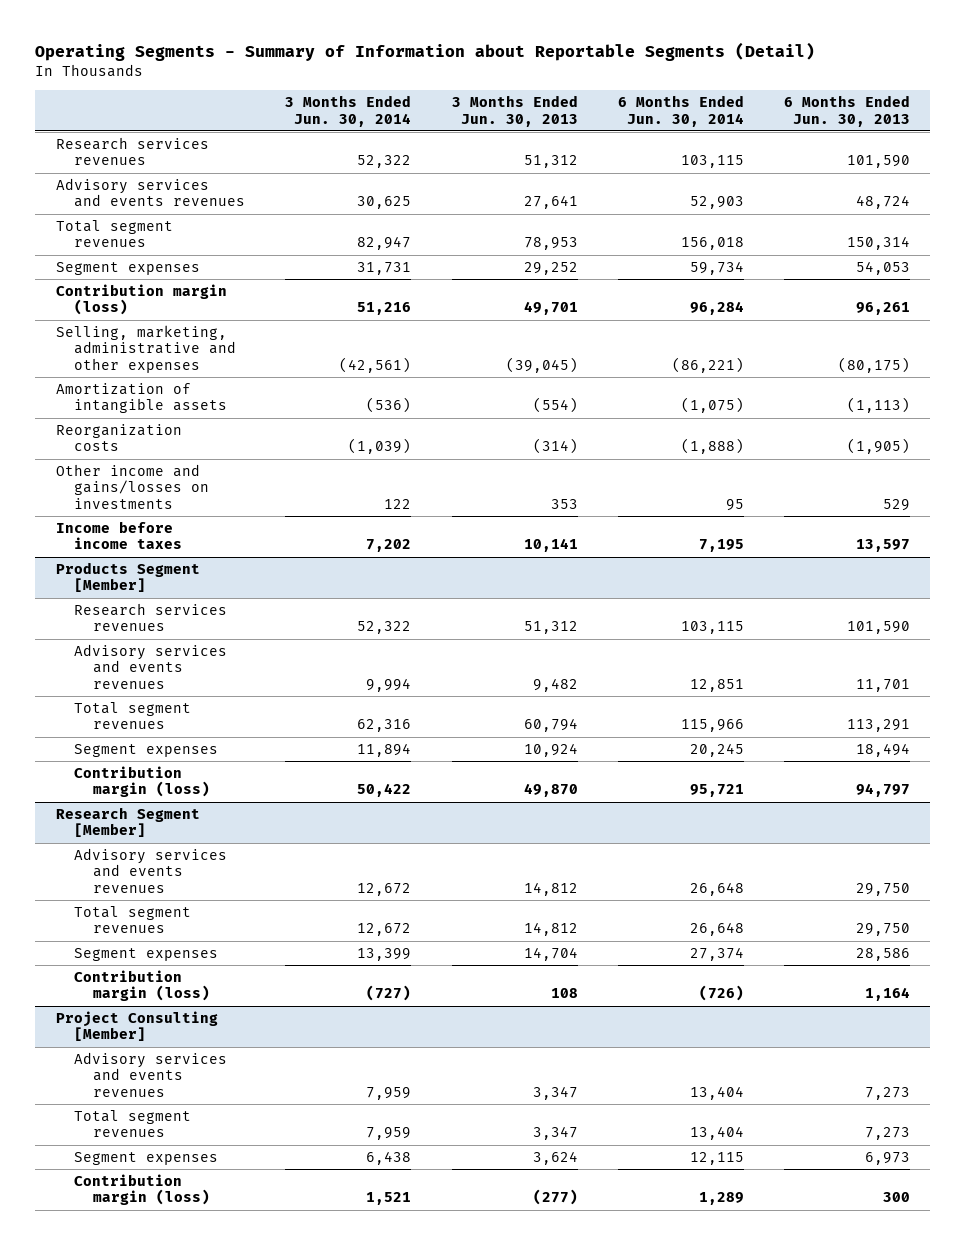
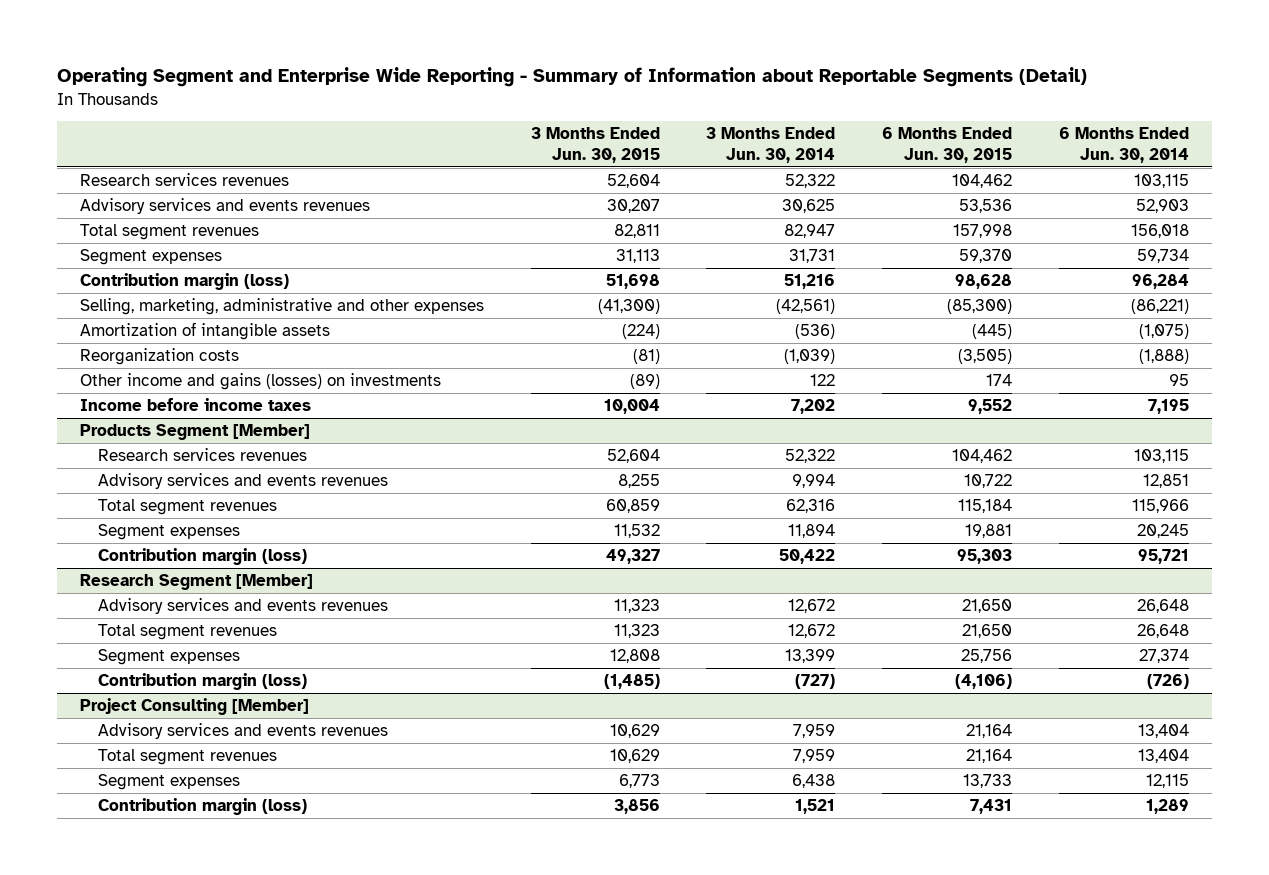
- Operating Segments - Summary of Information about Reportable Segments (Detail)
+ Operating Segment and Enterprise Wide Reporting - Summary of Information about Reportable Segments (Detail)
- | 3 Months Ended Jun. 30, 2014 | 3 Months Ended Jun. 30, 2013 | 6 Months Ended Jun. 30, 2014 | 6 Months Ended Jun. 30, 2013
+ | 3 Months Ended Jun. 30, 2015 | 3 Months Ended Jun. 30, 2014 | 6 Months Ended Jun. 30, 2015 | 6 Months Ended Jun. 30, 2014
- Other income and gains/losses on investments | 122 | 353 | 95 | 529
+ Other income and gains (losses) on investments | (89) | 122 | 174 | 95

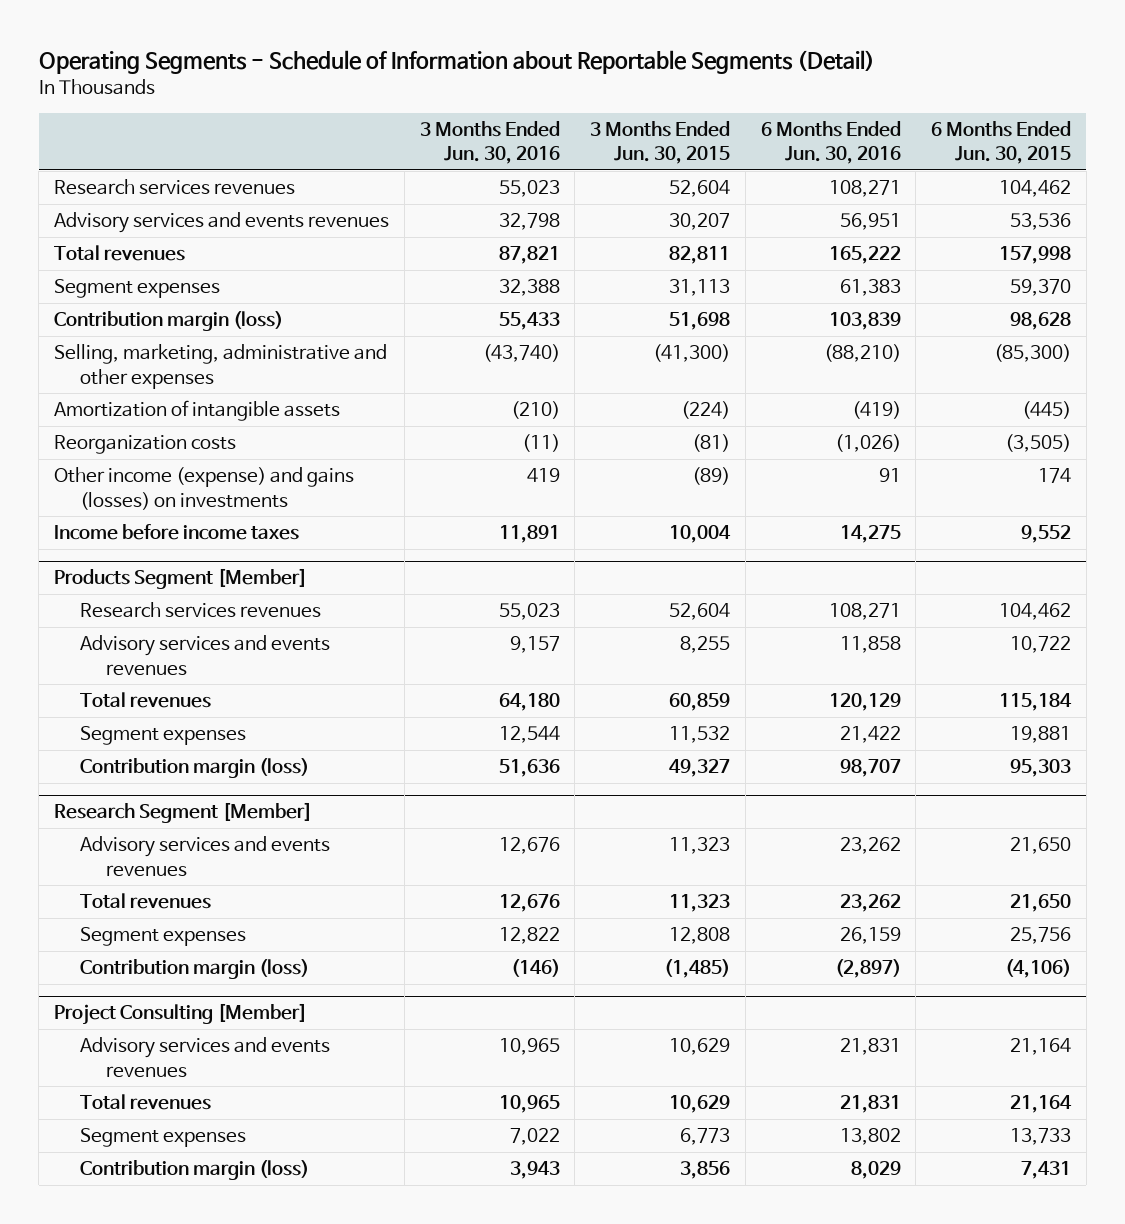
- Operating Segment and Enterprise Wide Reporting - Summary of Information about Reportable Segments (Detail)
+ Operating Segments - Schedule of Information about Reportable Segments (Detail)
- | 3 Months Ended Jun. 30, 2015 | 3 Months Ended Jun. 30, 2014 | 6 Months Ended Jun. 30, 2015 | 6 Months Ended Jun. 30, 2014
+ | 3 Months Ended Jun. 30, 2016 | 3 Months Ended Jun. 30, 2015 | 6 Months Ended Jun. 30, 2016 | 6 Months Ended Jun. 30, 2015
- Total segment revenues | 82,811 | 82,947 | 157,998 | 156,018
+ Total revenues | 87,821 | 82,811 | 165,222 | 157,998
- Other income and gains (losses) on investments | (89) | 122 | 174 | 95
+ Other income (expense) and gains (losses) on investments | 419 | (89) | 91 | 174
@ Products Segment [Member]
- Total segment revenues | 60,859 | 62,316 | 115,184 | 115,966
+ Total revenues | 64,180 | 60,859 | 120,129 | 115,184
@ Research Segment [Member]
- Total segment revenues | 11,323 | 12,672 | 21,650 | 26,648
+ Total revenues | 12,676 | 11,323 | 23,262 | 21,650
@ Project Consulting [Member]
- Total segment revenues | 10,629 | 7,959 | 21,164 | 13,404
+ Total revenues | 10,965 | 10,629 | 21,831 | 21,164

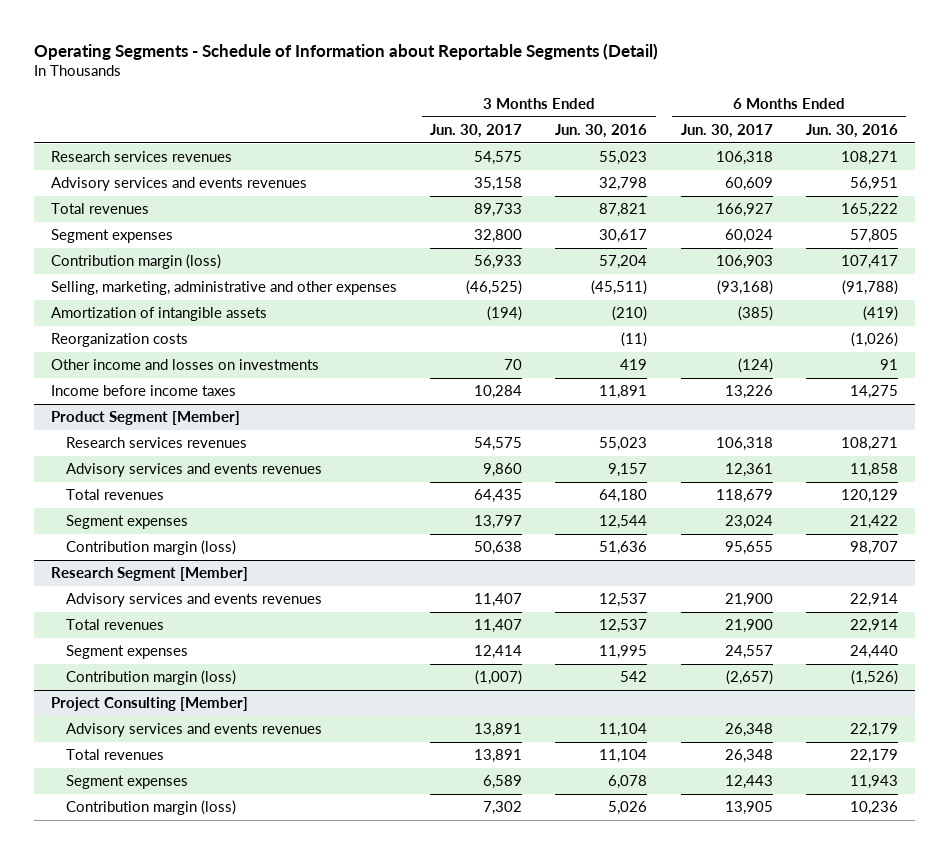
- | 3 Months Ended Jun. 30, 2016 | 3 Months Ended Jun. 30, 2015 | 6 Months Ended Jun. 30, 2016 | 6 Months Ended Jun. 30, 2015
+ | 3 Months Ended Jun. 30, 2017 | 3 Months Ended Jun. 30, 2016 | 6 Months Ended Jun. 30, 2017 | 6 Months Ended Jun. 30, 2016
- Segment expenses | 32,388 | 31,113 | 61,383 | 59,370
- Contribution margin (loss) | 55,433 | 51,698 | 103,839 | 98,628
- Selling, marketing, administrative and other expenses | (43,740) | (41,300) | (88,210) | (85,300)
+ Segment expenses | 32,800 | 30,617 | 60,024 | 57,805
+ Contribution margin (loss) | 56,933 | 57,204 | 106,903 | 107,417
+ Selling, marketing, administrative and other expenses | (46,525) | (45,511) | (93,168) | (91,788)
- Other income (expense) and gains (losses) on investments | 419 | (89) | 91 | 174
+ Other income and losses on investments | 70 | 419 | (124) | 91
- Products Segment [Member]
+ Product Segment [Member]
@ Research Segment [Member]
- Advisory services and events revenues | 12,676 | 11,323 | 23,262 | 21,650
- Total revenues | 12,676 | 11,323 | 23,262 | 21,650
- Segment expenses | 12,822 | 12,808 | 26,159 | 25,756
- Contribution margin (loss) | (146) | (1,485) | (2,897) | (4,106)
+ Advisory services and events revenues | 11,407 | 12,537 | 21,900 | 22,914
+ Total revenues | 11,407 | 12,537 | 21,900 | 22,914
+ Segment expenses | 12,414 | 11,995 | 24,557 | 24,440
+ Contribution margin (loss) | (1,007) | 542 | (2,657) | (1,526)
@ Project Consulting [Member]
- Advisory services and events revenues | 10,965 | 10,629 | 21,831 | 21,164
- Total revenues | 10,965 | 10,629 | 21,831 | 21,164
- Segment expenses | 7,022 | 6,773 | 13,802 | 13,733
- Contribution margin (loss) | 3,943 | 3,856 | 8,029 | 7,431
+ Advisory services and events revenues | 13,891 | 11,104 | 26,348 | 22,179
+ Total revenues | 13,891 | 11,104 | 26,348 | 22,179
+ Segment expenses | 6,589 | 6,078 | 12,443 | 11,943
+ Contribution margin (loss) | 7,302 | 5,026 | 13,905 | 10,236

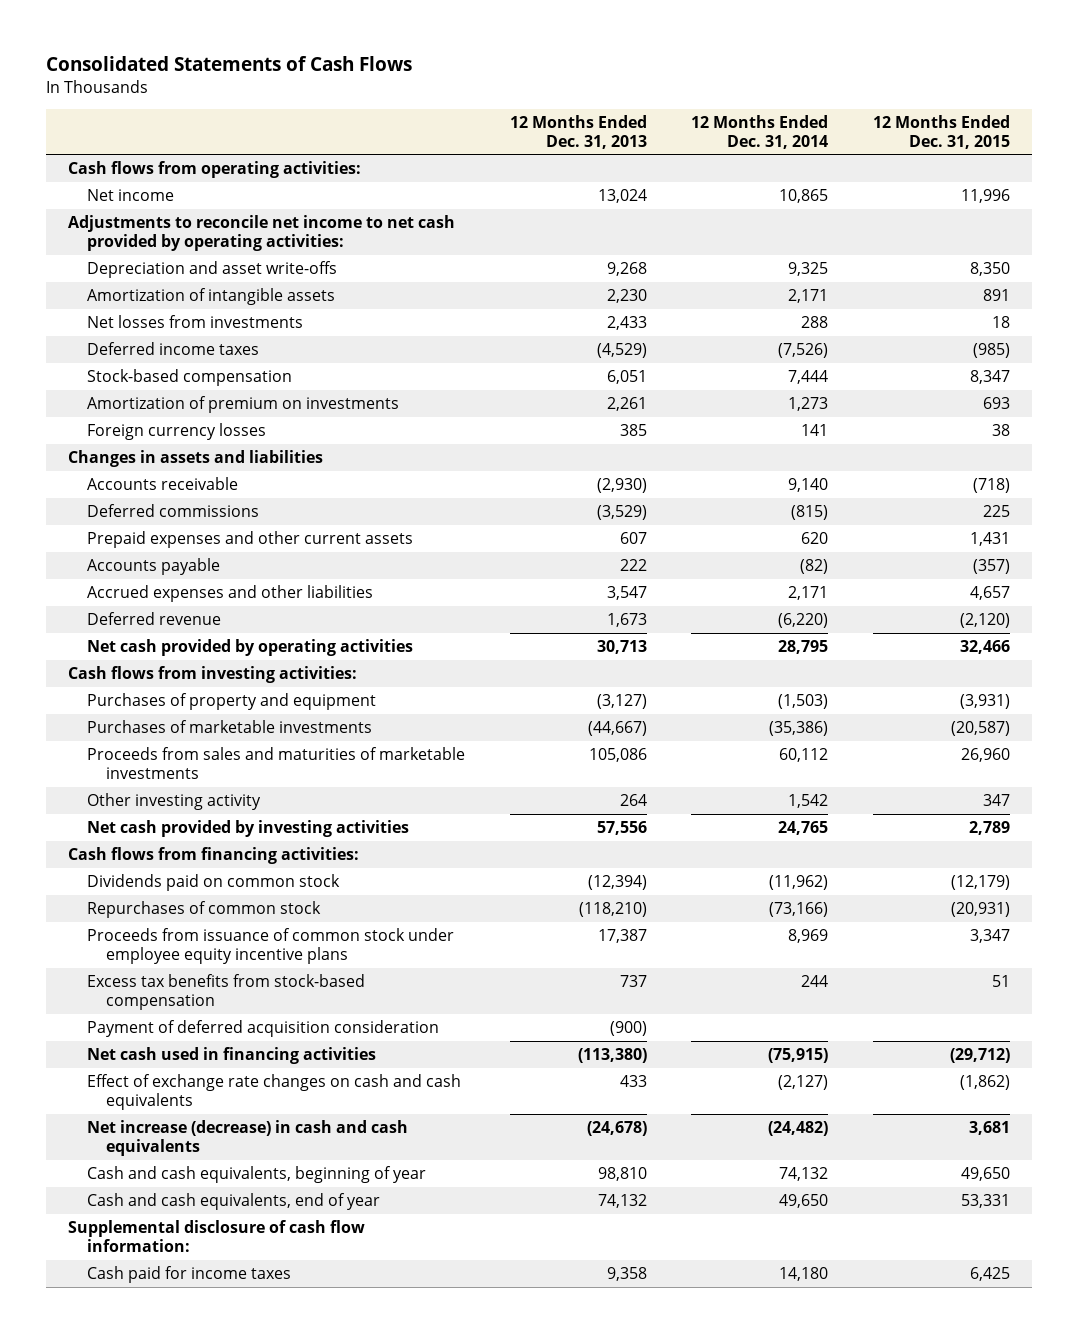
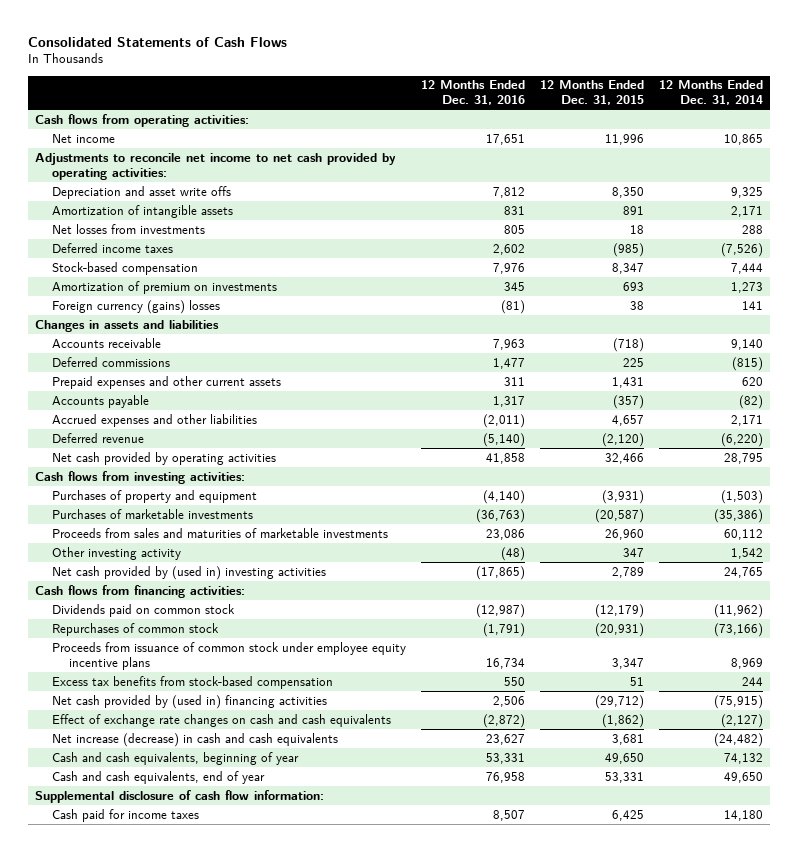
- | 12 Months Ended Dec. 31, 2013 | 12 Months Ended Dec. 31, 2014 | 12 Months Ended Dec. 31, 2015
+ | 12 Months Ended Dec. 31, 2016 | 12 Months Ended Dec. 31, 2015 | 12 Months Ended Dec. 31, 2014
- Depreciation and asset write-offs | 9,268 | 9,325 | 8,350
+ Depreciation and asset write offs | 7,812 | 8,350 | 9,325
- Foreign currency losses | 385 | 141 | 38
+ Foreign currency (gains) losses | (81) | 38 | 141
- Net cash provided by investing activities | 57,556 | 24,765 | 2,789
+ Net cash provided by (used in) investing activities | (17,865) | 2,789 | 24,765
- Payment of deferred acquisition consideration | (900) | |
- Net cash used in financing activities | (113,380) | (75,915) | (29,712)
+ Net cash provided by (used in) financing activities | 2,506 | (29,712) | (75,915)

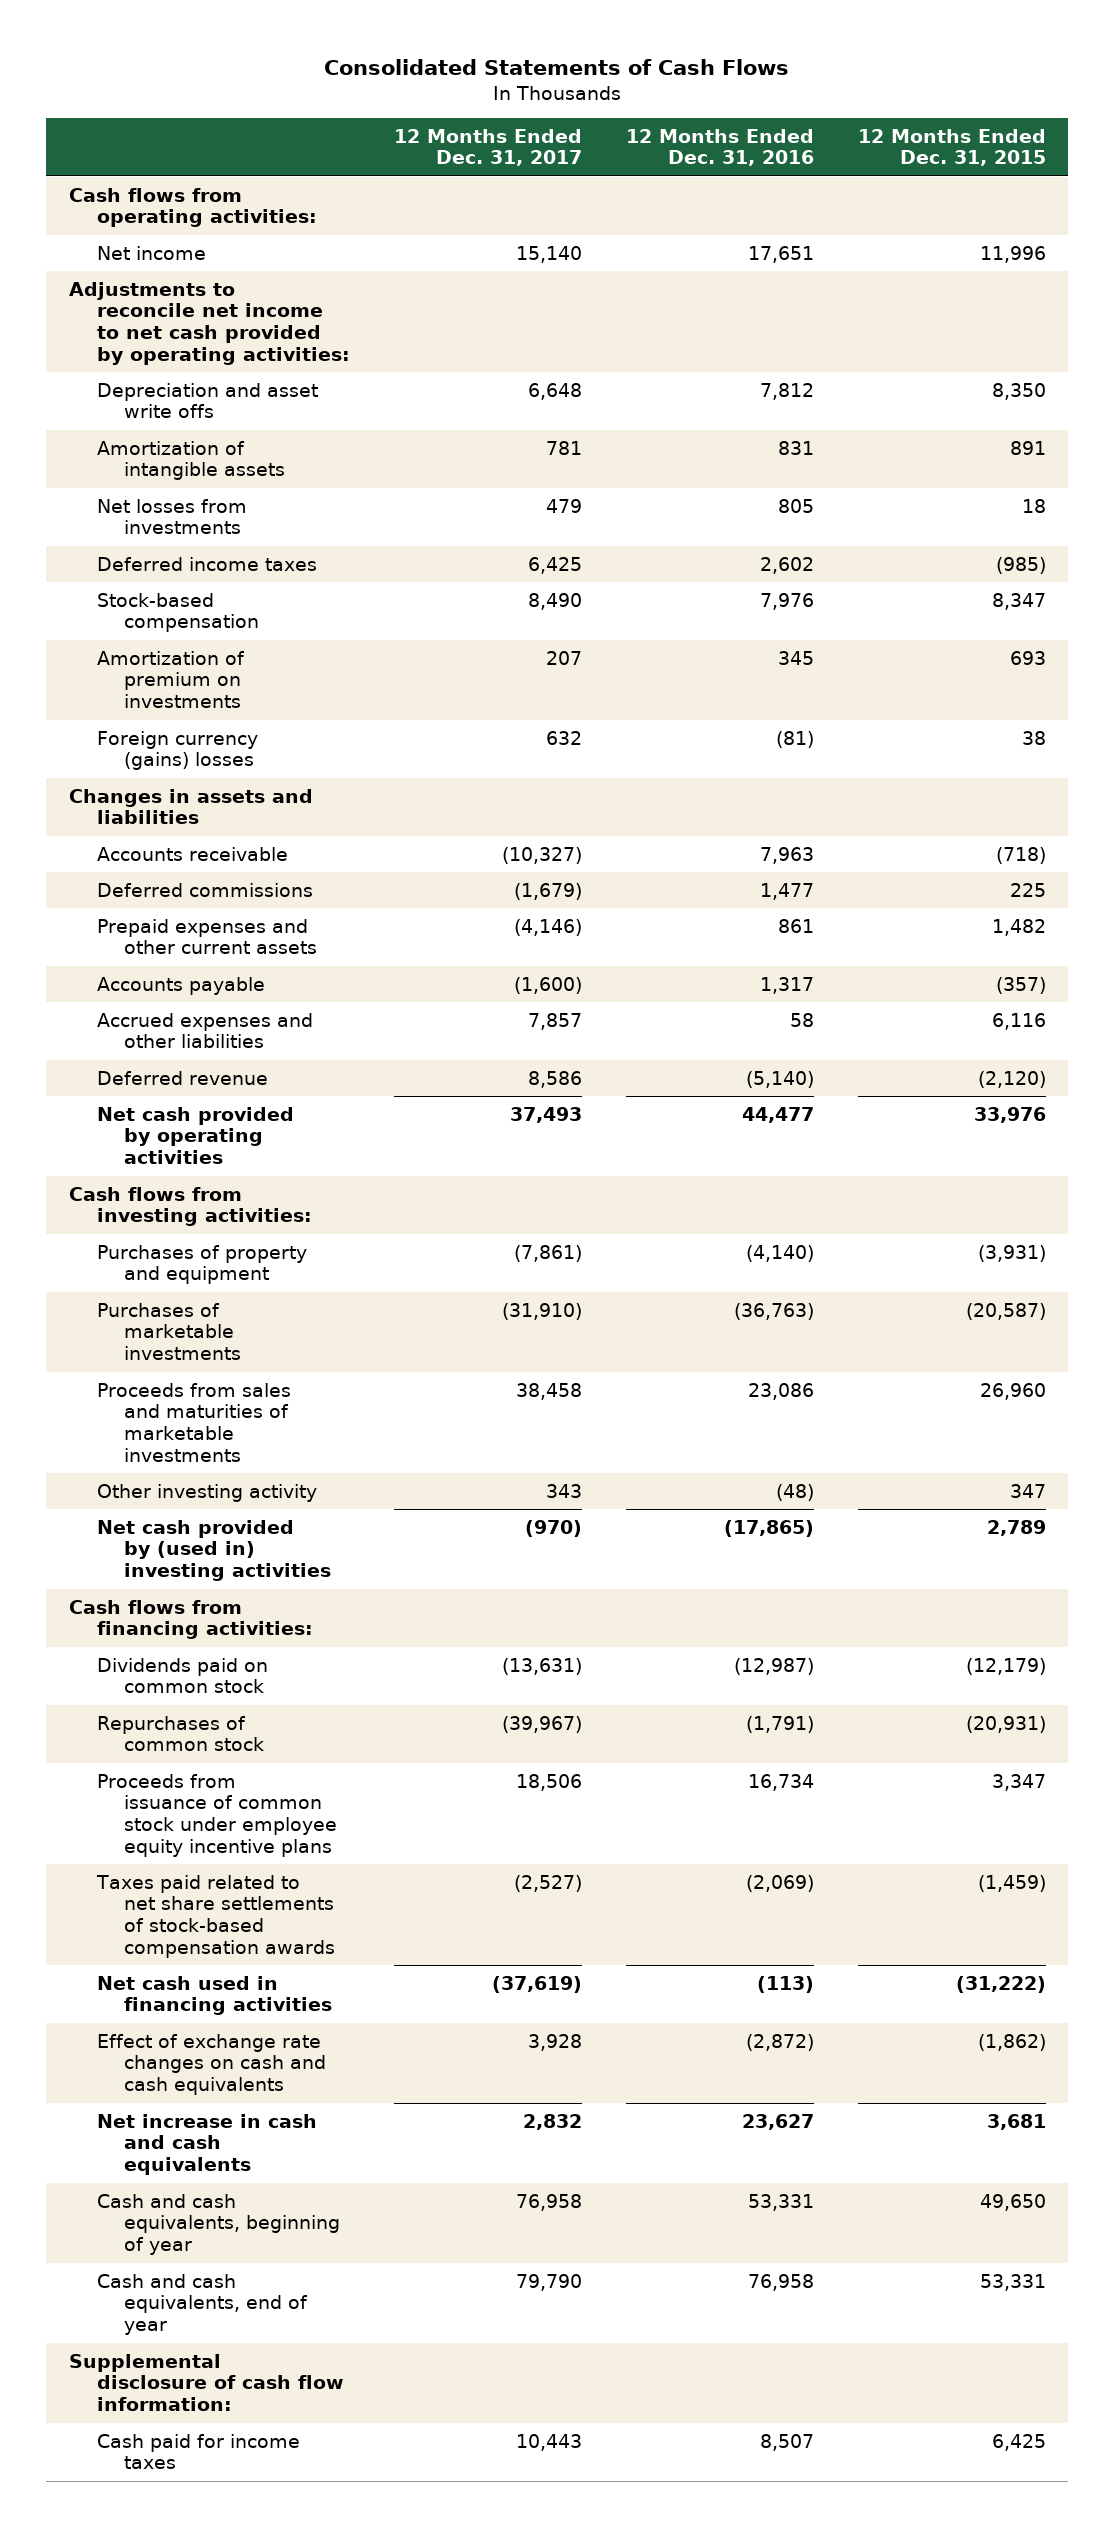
- | 12 Months Ended Dec. 31, 2016 | 12 Months Ended Dec. 31, 2015 | 12 Months Ended Dec. 31, 2014
+ | 12 Months Ended Dec. 31, 2017 | 12 Months Ended Dec. 31, 2016 | 12 Months Ended Dec. 31, 2015
- Prepaid expenses and other current assets | 311 | 1,431 | 620
+ Prepaid expenses and other current assets | (4,146) | 861 | 1,482
- Accrued expenses and other liabilities | (2,011) | 4,657 | 2,171
+ Accrued expenses and other liabilities | 7,857 | 58 | 6,116
- Net cash provided by operating activities | 41,858 | 32,466 | 28,795
+ Net cash provided by operating activities | 37,493 | 44,477 | 33,976
- Excess tax benefits from stock-based compensation | 550 | 51 | 244
- Net cash provided by (used in) financing activities | 2,506 | (29,712) | (75,915)
+ Taxes paid related to net share settlements of stock-based compensation awards | (2,527) | (2,069) | (1,459)
+ Net cash used in financing activities | (37,619) | (113) | (31,222)
- Net increase (decrease) in cash and cash equivalents | 23,627 | 3,681 | (24,482)
+ Net increase in cash and cash equivalents | 2,832 | 23,627 | 3,681

